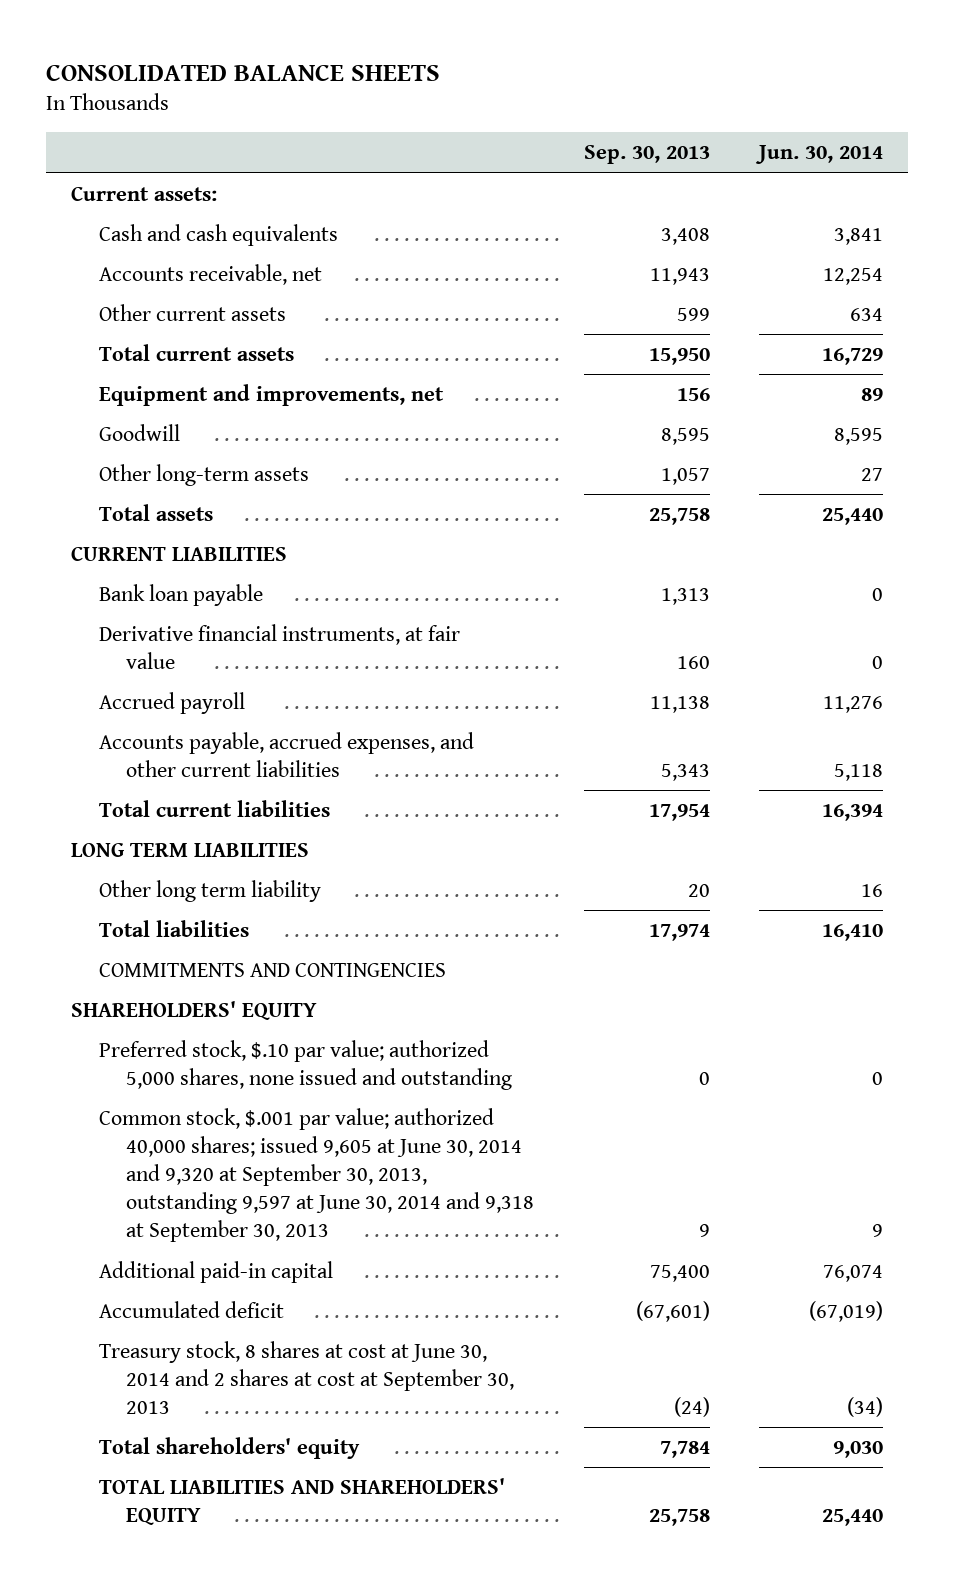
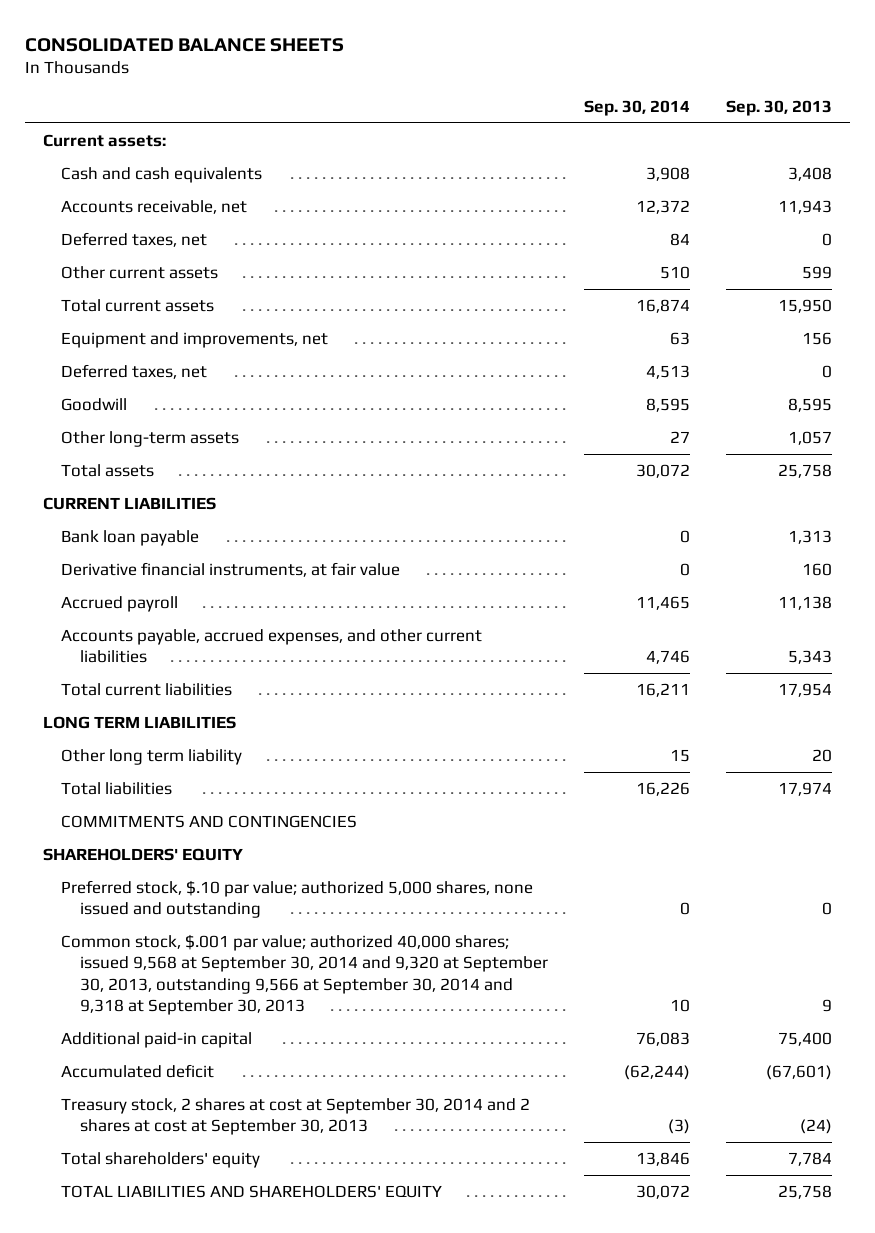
- | Sep. 30, 2013 | Jun. 30, 2014
+ | Sep. 30, 2014 | Sep. 30, 2013
+ Deferred taxes, net | 84 | 0
+ Deferred taxes, net | 4,513 | 0
- Common stock, $.001 par value; authorized 40,000 shares; issued 9,605 at June 30, 2014 and 9,320 at September 30, 2013, outstanding 9,597 at June 30, 2014 and 9,318 at September 30, 2013 | 9 | 9
+ Common stock, $.001 par value; authorized 40,000 shares; issued 9,568 at September 30, 2014 and 9,320 at September 30, 2013, outstanding 9,566 at September 30, 2014 and 9,318 at September 30, 2013 | 10 | 9
- Treasury stock, 8 shares at cost at June 30, 2014 and 2 shares at cost at September 30, 2013 | (24) | (34)
+ Treasury stock, 2 shares at cost at September 30, 2014 and 2 shares at cost at September 30, 2013 | (3) | (24)

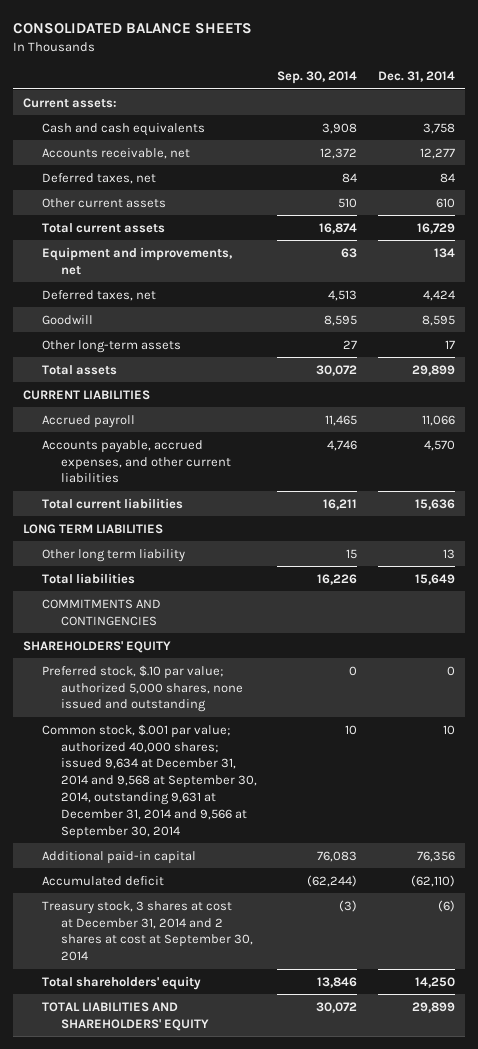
- | Sep. 30, 2014 | Sep. 30, 2013
+ | Sep. 30, 2014 | Dec. 31, 2014
- Bank loan payable | 0 | 1,313
- Derivative financial instruments, at fair value | 0 | 160
- Common stock, $.001 par value; authorized 40,000 shares; issued 9,568 at September 30, 2014 and 9,320 at September 30, 2013, outstanding 9,566 at September 30, 2014 and 9,318 at September 30, 2013 | 10 | 9
+ Common stock, $.001 par value; authorized 40,000 shares; issued 9,634 at December 31, 2014 and 9,568 at September 30, 2014, outstanding 9,631 at December 31, 2014 and 9,566 at September 30, 2014 | 10 | 10
- Treasury stock, 2 shares at cost at September 30, 2014 and 2 shares at cost at September 30, 2013 | (3) | (24)
+ Treasury stock, 3 shares at cost at December 31, 2014 and 2 shares at cost at September 30, 2014 | (3) | (6)

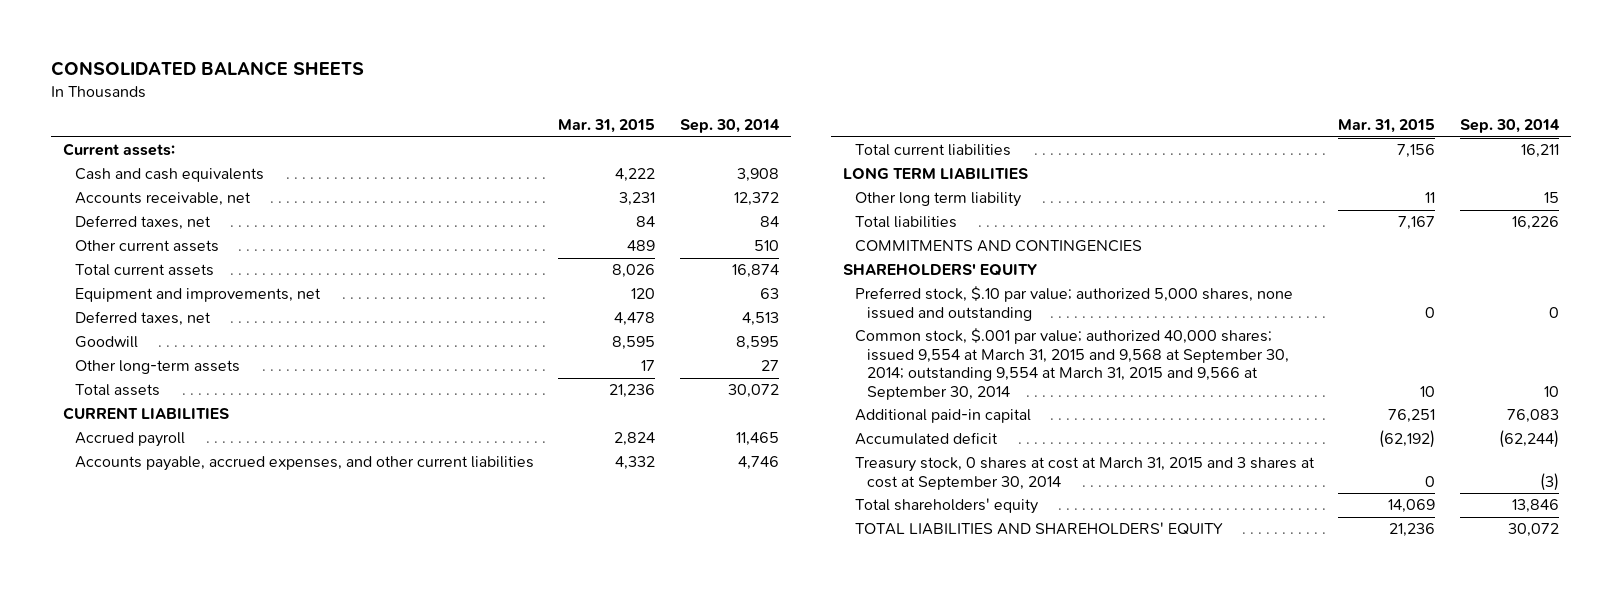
- | Sep. 30, 2014 | Dec. 31, 2014
+ | Mar. 31, 2015 | Sep. 30, 2014
- Common stock, $.001 par value; authorized 40,000 shares; issued 9,634 at December 31, 2014 and 9,568 at September 30, 2014, outstanding 9,631 at December 31, 2014 and 9,566 at September 30, 2014 | 10 | 10
+ Common stock, $.001 par value; authorized 40,000 shares; issued 9,554 at March 31, 2015 and 9,568 at September 30, 2014; outstanding 9,554 at March 31, 2015 and 9,566 at September 30, 2014 | 10 | 10
- Treasury stock, 3 shares at cost at December 31, 2014 and 2 shares at cost at September 30, 2014 | (3) | (6)
+ Treasury stock, 0 shares at cost at March 31, 2015 and 3 shares at cost at September 30, 2014 | 0 | (3)

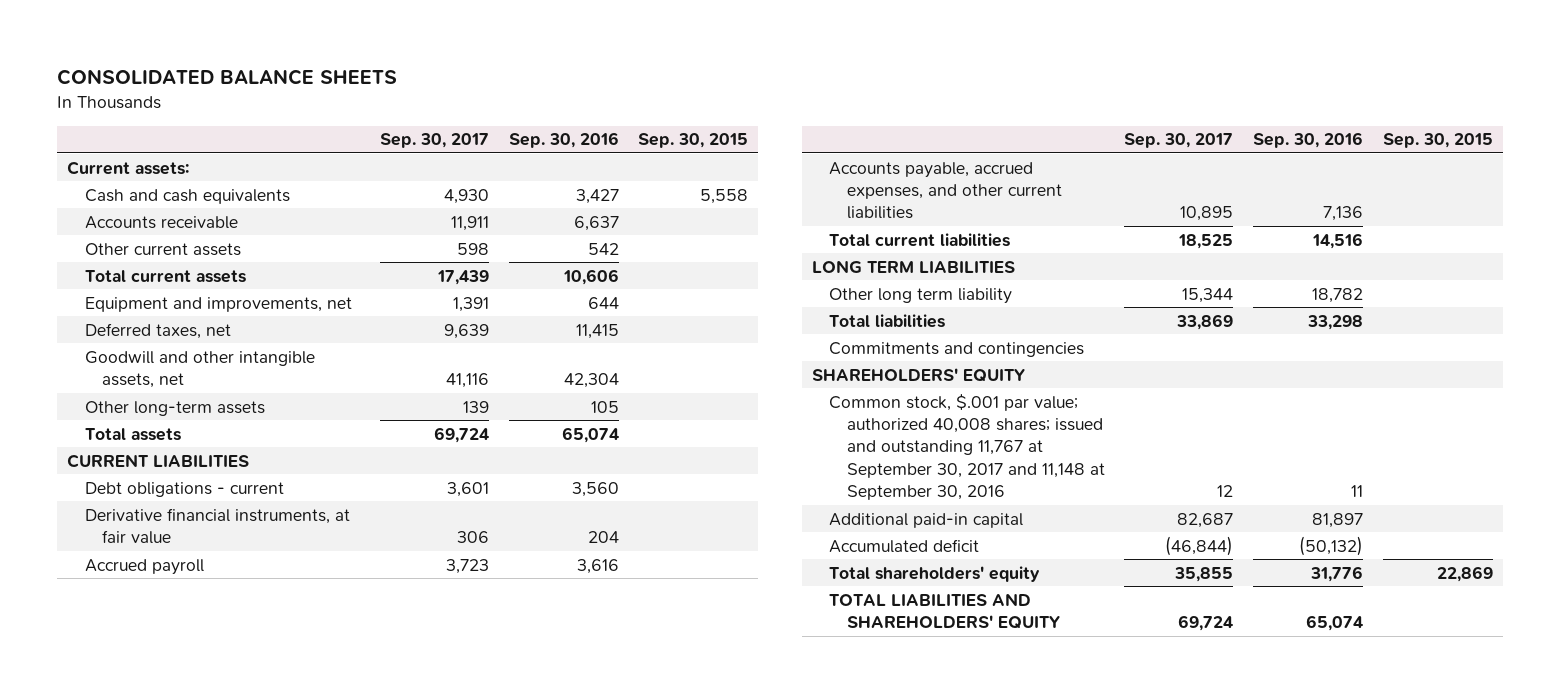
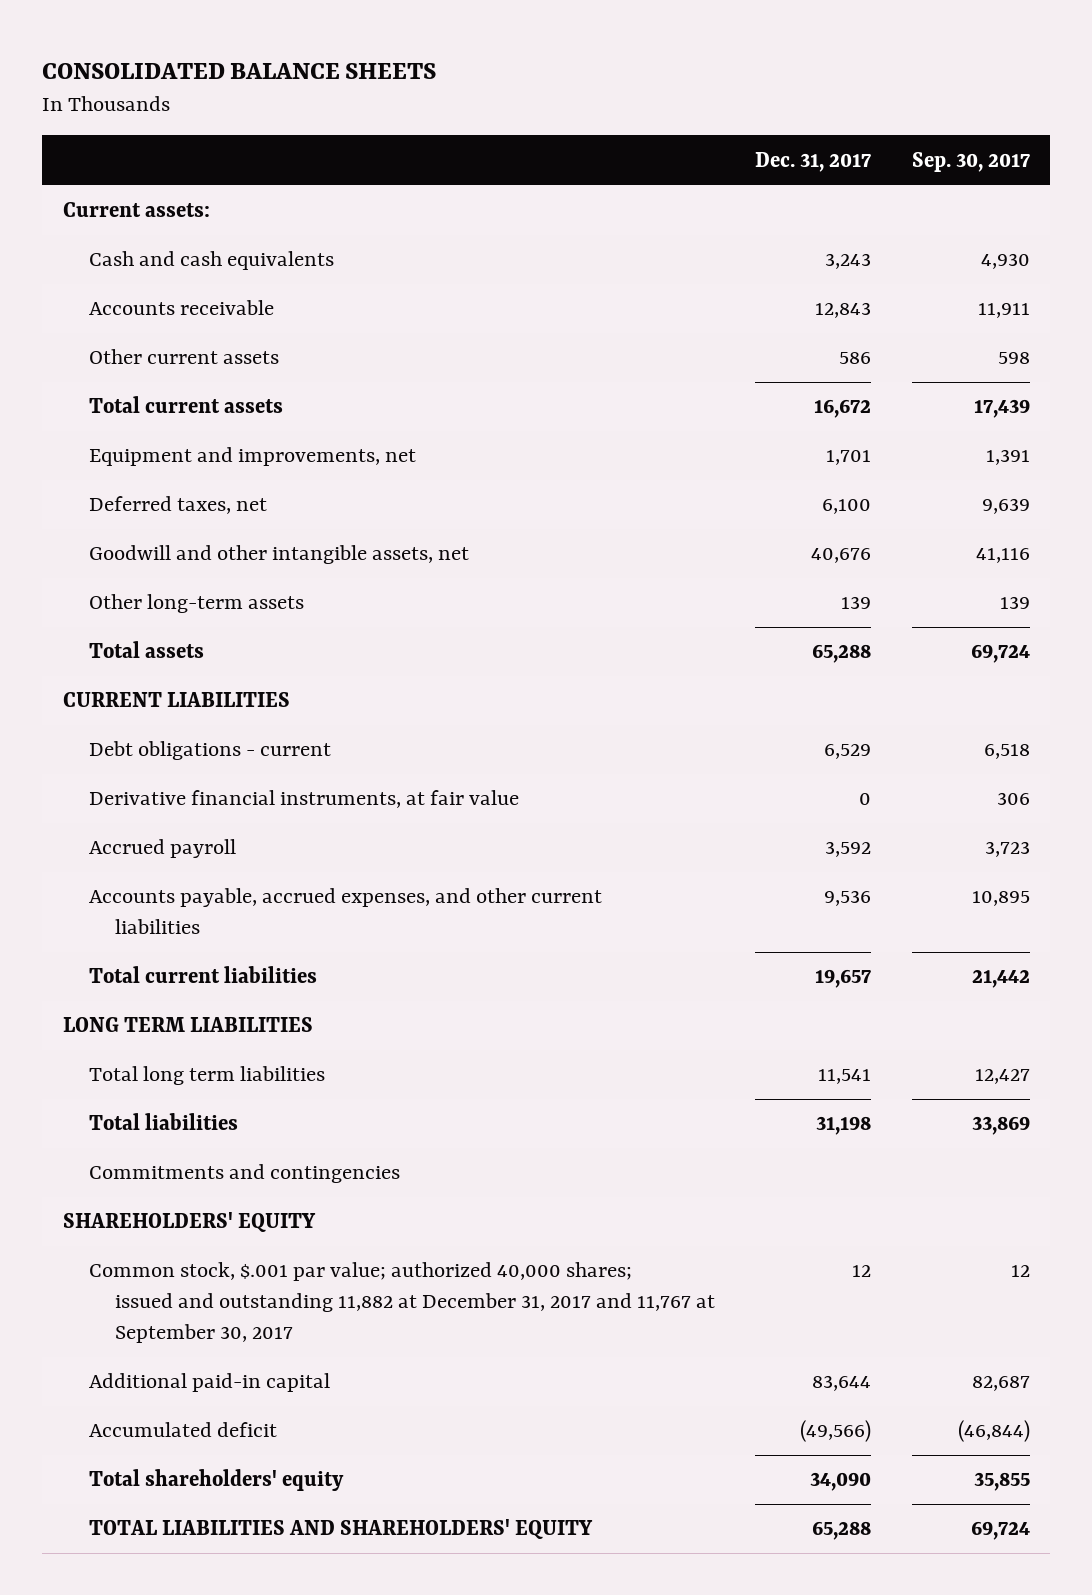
- | Sep. 30, 2017 | Sep. 30, 2016 | Sep. 30, 2015
+ | Dec. 31, 2017 | Sep. 30, 2017
- Debt obligations - current | 3,601 | 3,560 |
+ Debt obligations - current | 6,529 | 6,518
- Total current liabilities | 18,525 | 14,516 |
+ Total current liabilities | 19,657 | 21,442
- Other long term liability | 15,344 | 18,782 |
+ Total long term liabilities | 11,541 | 12,427
- Common stock, $.001 par value; authorized 40,008 shares; issued and outstanding 11,767 at September 30, 2017 and 11,148 at September 30, 2016 | 12 | 11 |
+ Common stock, $.001 par value; authorized 40,000 shares; issued and outstanding 11,882 at December 31, 2017 and 11,767 at September 30, 2017 | 12 | 12

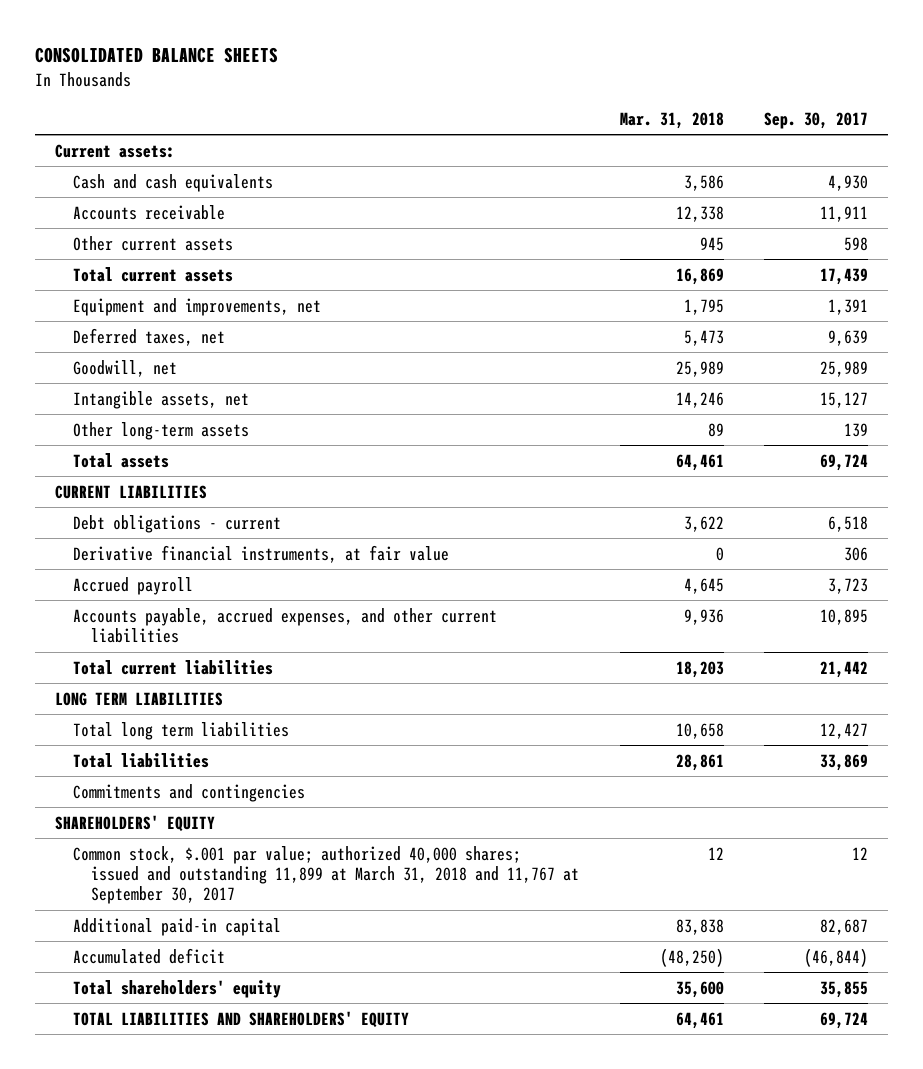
- | Dec. 31, 2017 | Sep. 30, 2017
+ | Mar. 31, 2018 | Sep. 30, 2017
- Goodwill and other intangible assets, net | 40,676 | 41,116
+ Goodwill, net | 25,989 | 25,989
+ Intangible assets, net | 14,246 | 15,127
- Common stock, $.001 par value; authorized 40,000 shares; issued and outstanding 11,882 at December 31, 2017 and 11,767 at September 30, 2017 | 12 | 12
+ Common stock, $.001 par value; authorized 40,000 shares; issued and outstanding 11,899 at March 31, 2018 and 11,767 at September 30, 2017 | 12 | 12

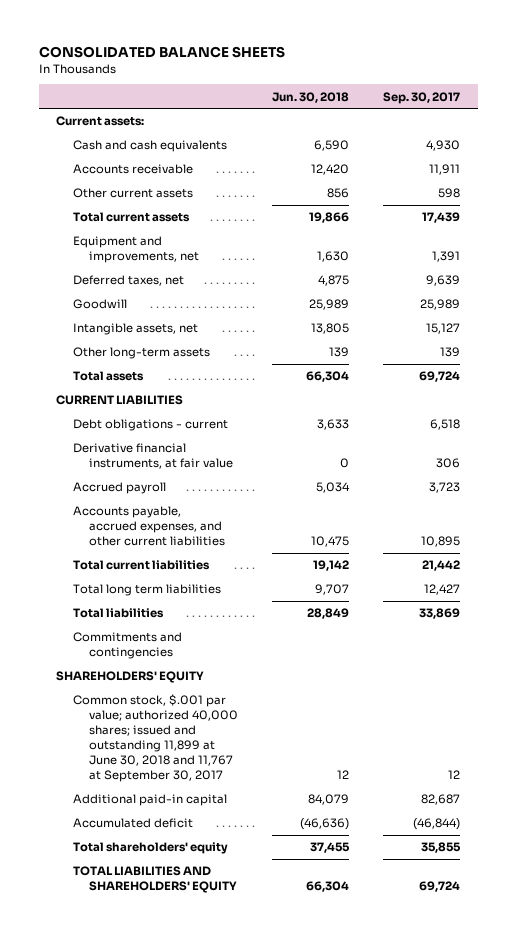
- | Mar. 31, 2018 | Sep. 30, 2017
+ | Jun. 30, 2018 | Sep. 30, 2017
- Goodwill, net | 25,989 | 25,989
+ Goodwill | 25,989 | 25,989
- LONG TERM LIABILITIES
- Common stock, $.001 par value; authorized 40,000 shares; issued and outstanding 11,899 at March 31, 2018 and 11,767 at September 30, 2017 | 12 | 12
+ Common stock, $.001 par value; authorized 40,000 shares; issued and outstanding 11,899 at June 30, 2018 and 11,767 at September 30, 2017 | 12 | 12

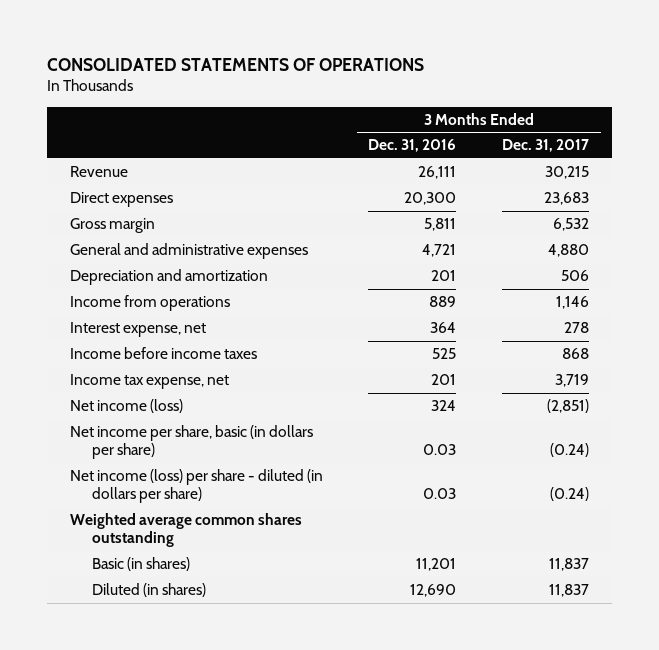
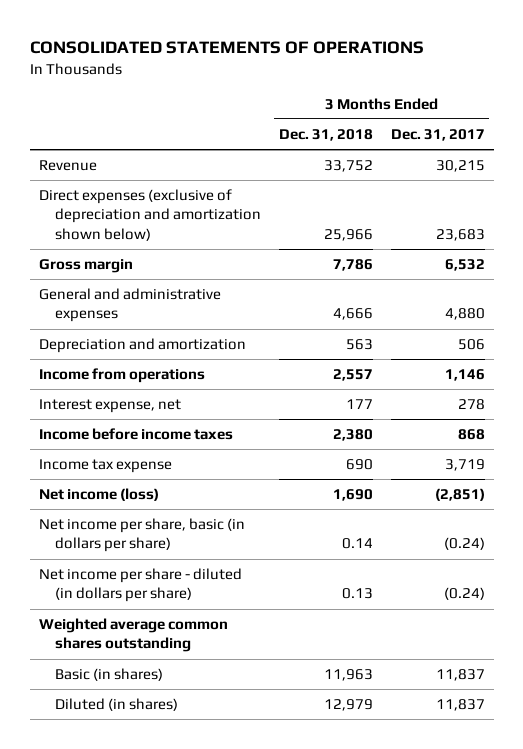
- | 3 Months Ended Dec. 31, 2016 | 3 Months Ended Dec. 31, 2017
+ | 3 Months Ended Dec. 31, 2018 | 3 Months Ended Dec. 31, 2017
- Direct expenses | 20,300 | 23,683
+ Direct expenses (exclusive of depreciation and amortization shown below) | 25,966 | 23,683
- Income tax expense, net | 201 | 3,719
+ Income tax expense | 690 | 3,719
- Net income (loss) per share - diluted (in dollars per share) | 0.03 | (0.24)
+ Net income per share - diluted (in dollars per share) | 0.13 | (0.24)

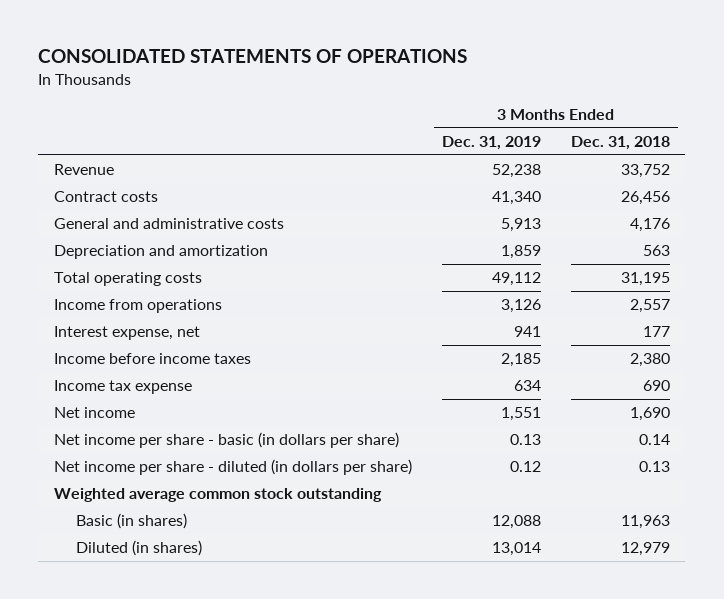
- | 3 Months Ended Dec. 31, 2018 | 3 Months Ended Dec. 31, 2017
+ | 3 Months Ended Dec. 31, 2019 | 3 Months Ended Dec. 31, 2018
- Direct expenses (exclusive of depreciation and amortization shown below) | 25,966 | 23,683
- Gross margin | 7,786 | 6,532
- General and administrative expenses | 4,666 | 4,880
+ Contract costs | 41,340 | 26,456
+ General and administrative costs | 5,913 | 4,176
+ Total operating costs | 49,112 | 31,195
- Net income (loss) | 1,690 | (2,851)
- Net income per share, basic (in dollars per share) | 0.14 | (0.24)
+ Net income | 1,551 | 1,690
+ Net income per share - basic (in dollars per share) | 0.13 | 0.14
- Weighted average common shares outstanding
+ Weighted average common stock outstanding

